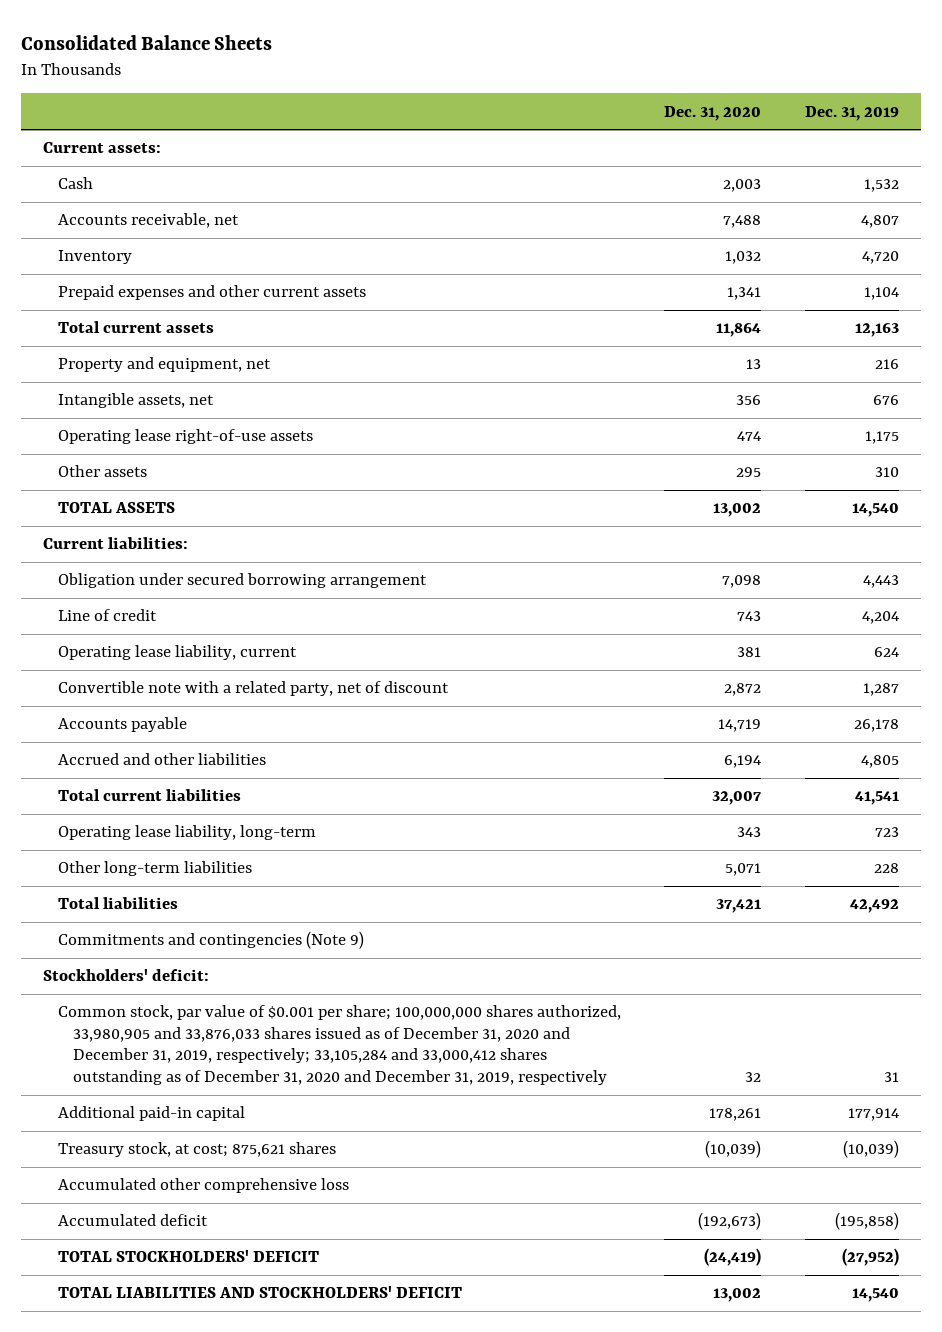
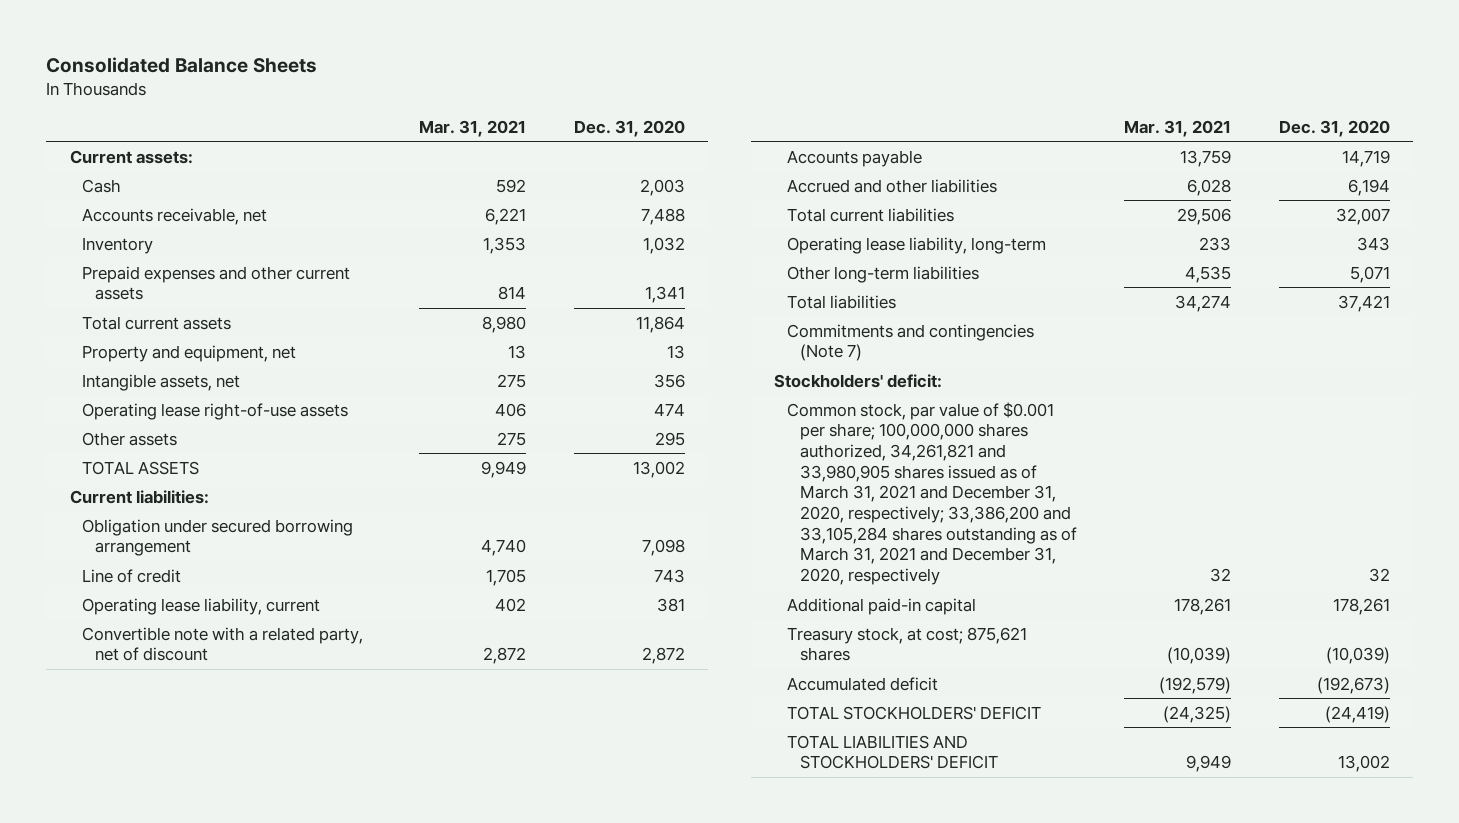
- | Dec. 31, 2020 | Dec. 31, 2019
+ | Mar. 31, 2021 | Dec. 31, 2020
- Commitments and contingencies (Note 9)
+ Commitments and contingencies (Note 7)
- Common stock, par value of $0.001 per share; 100,000,000 shares authorized, 33,980,905 and 33,876,033 shares issued as of December 31, 2020 and December 31, 2019, respectively; 33,105,284 and 33,000,412 shares outstanding as of December 31, 2020 and December 31, 2019, respectively | 32 | 31
+ Common stock, par value of $0.001 per share; 100,000,000 shares authorized, 34,261,821 and 33,980,905 shares issued as of March 31, 2021 and December 31, 2020, respectively; 33,386,200 and 33,105,284 shares outstanding as of March 31, 2021 and December 31, 2020, respectively | 32 | 32
- Accumulated other comprehensive loss

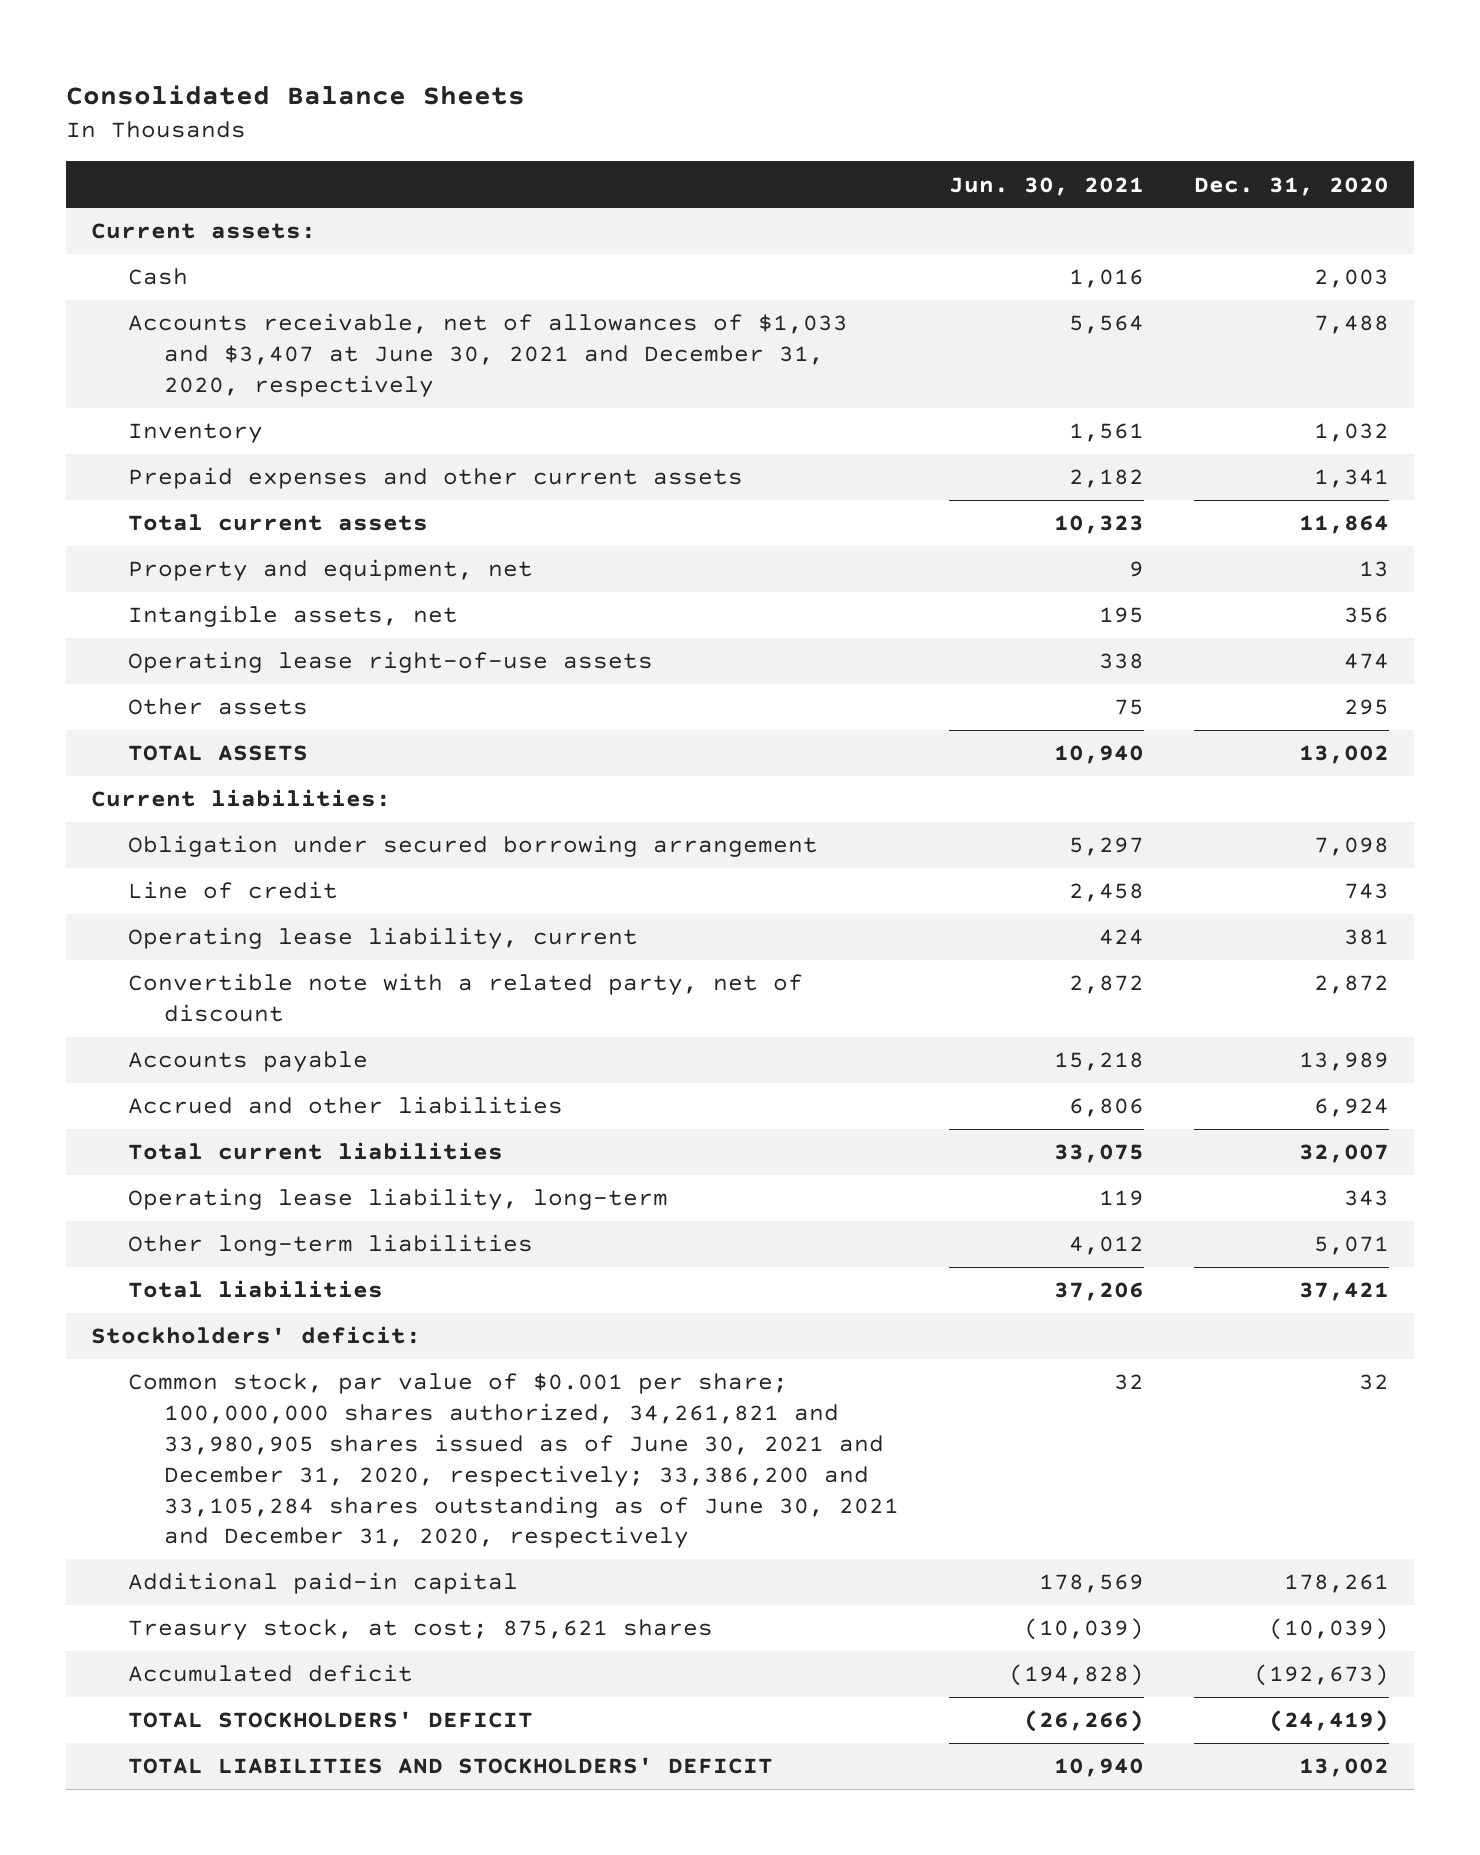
- | Mar. 31, 2021 | Dec. 31, 2020
+ | Jun. 30, 2021 | Dec. 31, 2020
- Accounts receivable, net | 6,221 | 7,488
+ Accounts receivable, net of allowances of $1,033 and $3,407 at June 30, 2021 and December 31, 2020, respectively | 5,564 | 7,488
- Accounts payable | 13,759 | 14,719
- Accrued and other liabilities | 6,028 | 6,194
+ Accounts payable | 15,218 | 13,989
+ Accrued and other liabilities | 6,806 | 6,924
- Commitments and contingencies (Note 7)
- Common stock, par value of $0.001 per share; 100,000,000 shares authorized, 34,261,821 and 33,980,905 shares issued as of March 31, 2021 and December 31, 2020, respectively; 33,386,200 and 33,105,284 shares outstanding as of March 31, 2021 and December 31, 2020, respectively | 32 | 32
+ Common stock, par value of $0.001 per share; 100,000,000 shares authorized, 34,261,821 and 33,980,905 shares issued as of June 30, 2021 and December 31, 2020, respectively; 33,386,200 and 33,105,284 shares outstanding as of June 30, 2021 and December 31, 2020, respectively | 32 | 32

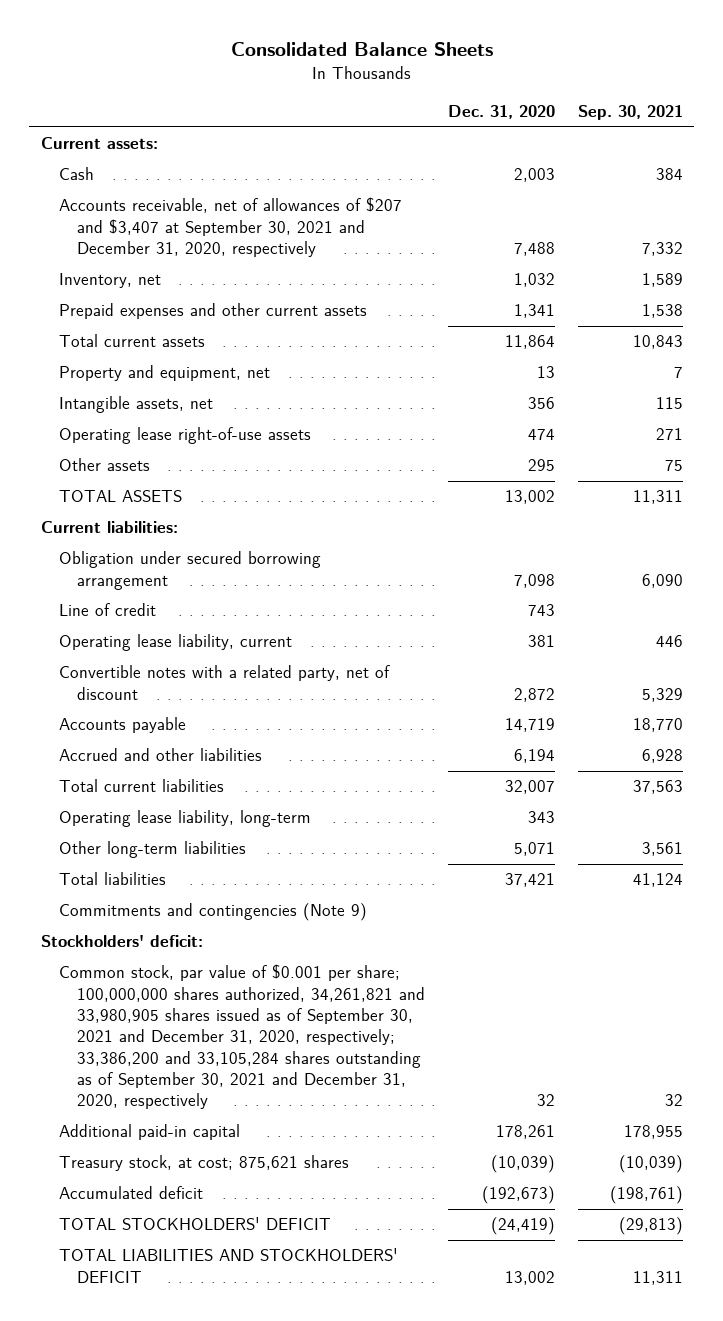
- | Jun. 30, 2021 | Dec. 31, 2020
+ | Dec. 31, 2020 | Sep. 30, 2021
- Accounts receivable, net of allowances of $1,033 and $3,407 at June 30, 2021 and December 31, 2020, respectively | 5,564 | 7,488
- Inventory | 1,561 | 1,032
+ Accounts receivable, net of allowances of $207 and $3,407 at September 30, 2021 and December 31, 2020, respectively | 7,488 | 7,332
+ Inventory, net | 1,032 | 1,589
- Convertible note with a related party, net of discount | 2,872 | 2,872
- Accounts payable | 15,218 | 13,989
- Accrued and other liabilities | 6,806 | 6,924
+ Convertible notes with a related party, net of discount | 2,872 | 5,329
+ Accounts payable | 14,719 | 18,770
+ Accrued and other liabilities | 6,194 | 6,928
+ Commitments and contingencies (Note 9)
- Common stock, par value of $0.001 per share; 100,000,000 shares authorized, 34,261,821 and 33,980,905 shares issued as of June 30, 2021 and December 31, 2020, respectively; 33,386,200 and 33,105,284 shares outstanding as of June 30, 2021 and December 31, 2020, respectively | 32 | 32
+ Common stock, par value of $0.001 per share; 100,000,000 shares authorized, 34,261,821 and 33,980,905 shares issued as of September 30, 2021 and December 31, 2020, respectively; 33,386,200 and 33,105,284 shares outstanding as of September 30, 2021 and December 31, 2020, respectively | 32 | 32

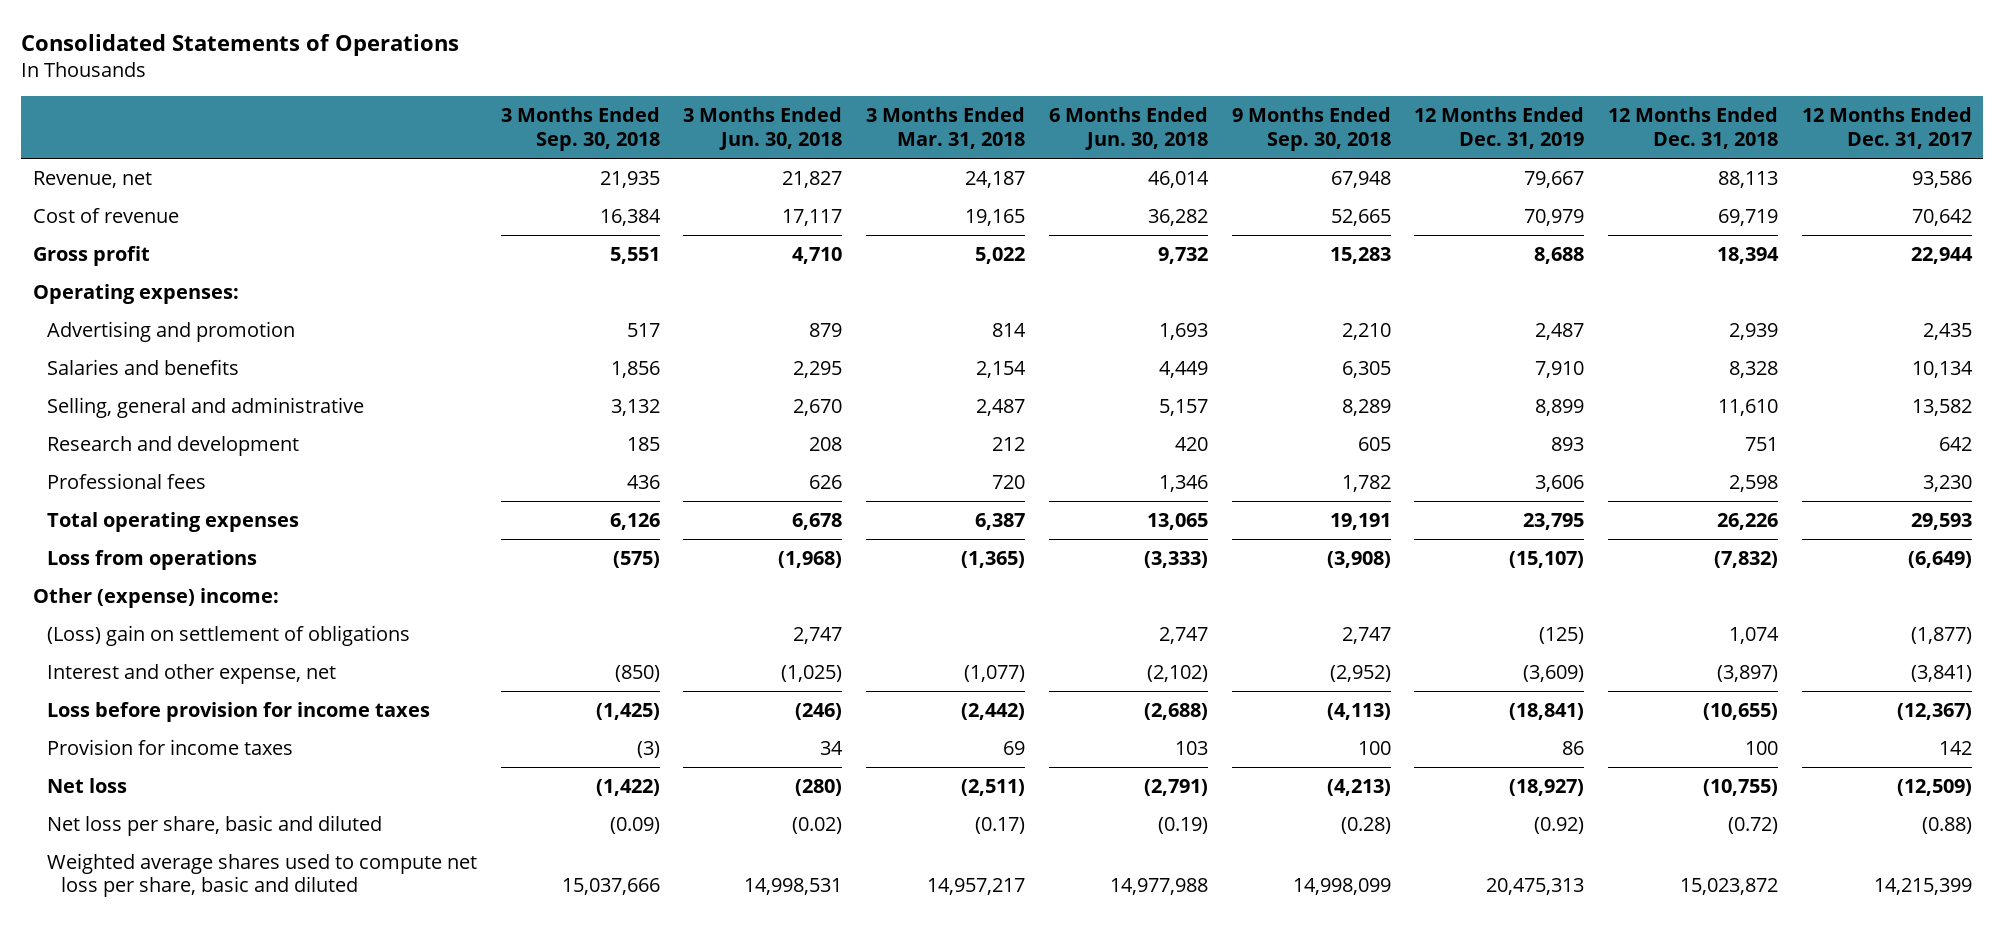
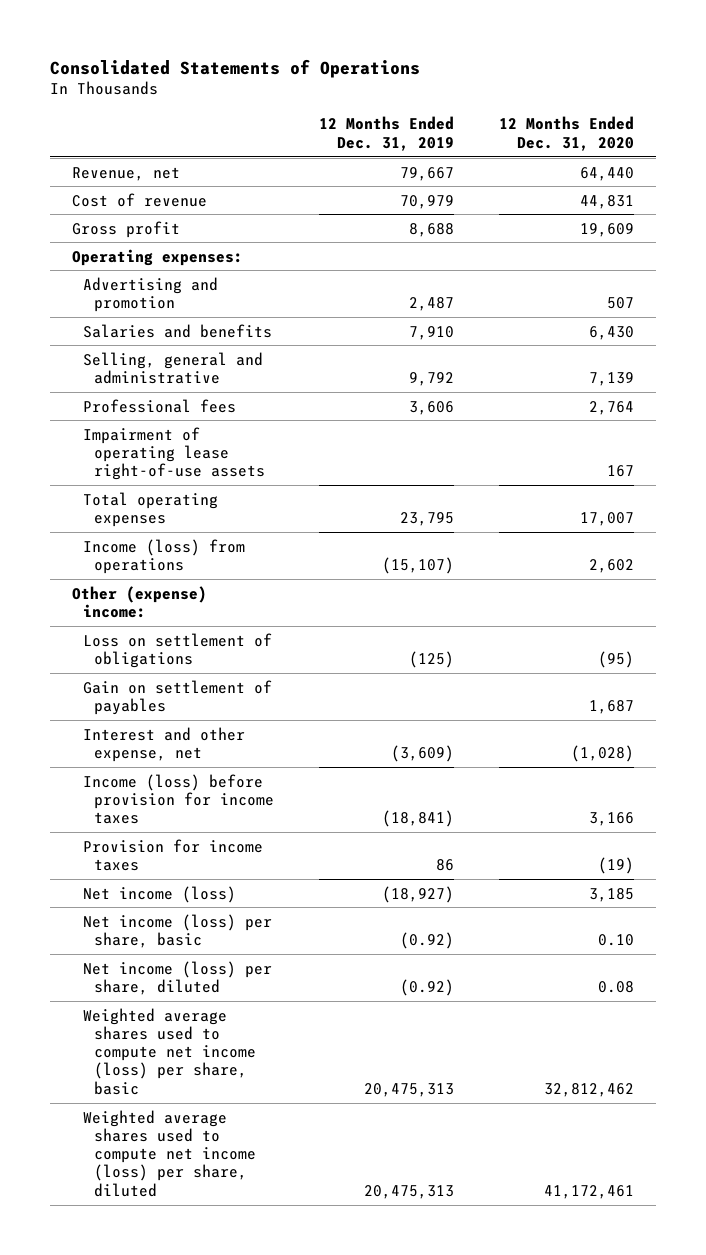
- | 3 Months Ended Sep. 30, 2018 | 3 Months Ended Jun. 30, 2018 | 3 Months Ended Mar. 31, 2018 | 6 Months Ended Jun. 30, 2018 | 9 Months Ended Sep. 30, 2018 | 12 Months Ended Dec. 31, 2019 | 12 Months Ended Dec. 31, 2018 | 12 Months Ended Dec. 31, 2017
+ | 12 Months Ended Dec. 31, 2019 | 12 Months Ended Dec. 31, 2020
- Selling, general and administrative | 3,132 | 2,670 | 2,487 | 5,157 | 8,289 | 8,899 | 11,610 | 13,582
- Research and development | 185 | 208 | 212 | 420 | 605 | 893 | 751 | 642
+ Selling, general and administrative | 9,792 | 7,139
+ Impairment of operating lease right-of-use assets | | 167
- Loss from operations | (575) | (1,968) | (1,365) | (3,333) | (3,908) | (15,107) | (7,832) | (6,649)
+ Income (loss) from operations | (15,107) | 2,602
- (Loss) gain on settlement of obligations | | 2,747 | | 2,747 | 2,747 | (125) | 1,074 | (1,877)
+ Loss on settlement of obligations | (125) | (95)
+ Gain on settlement of payables | | 1,687
- Loss before provision for income taxes | (1,425) | (246) | (2,442) | (2,688) | (4,113) | (18,841) | (10,655) | (12,367)
+ Income (loss) before provision for income taxes | (18,841) | 3,166
- Net loss | (1,422) | (280) | (2,511) | (2,791) | (4,213) | (18,927) | (10,755) | (12,509)
- Net loss per share, basic and diluted | (0.09) | (0.02) | (0.17) | (0.19) | (0.28) | (0.92) | (0.72) | (0.88)
- Weighted average shares used to compute net loss per share, basic and diluted | 15,037,666 | 14,998,531 | 14,957,217 | 14,977,988 | 14,998,099 | 20,475,313 | 15,023,872 | 14,215,399
+ Net income (loss) | (18,927) | 3,185
+ Net income (loss) per share, basic | (0.92) | 0.10
+ Net income (loss) per share, diluted | (0.92) | 0.08
+ Weighted average shares used to compute net income (loss) per share, basic | 20,475,313 | 32,812,462
+ Weighted average shares used to compute net income (loss) per share, diluted | 20,475,313 | 41,172,461

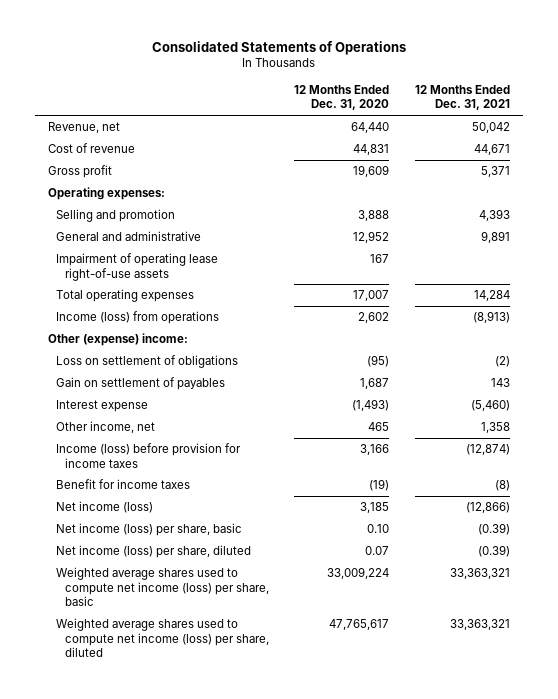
- | 12 Months Ended Dec. 31, 2019 | 12 Months Ended Dec. 31, 2020
+ | 12 Months Ended Dec. 31, 2020 | 12 Months Ended Dec. 31, 2021
- Advertising and promotion | 2,487 | 507
- Salaries and benefits | 7,910 | 6,430
- Selling, general and administrative | 9,792 | 7,139
- Professional fees | 3,606 | 2,764
+ Selling and promotion | 3,888 | 4,393
+ General and administrative | 12,952 | 9,891
- Interest and other expense, net | (3,609) | (1,028)
+ Interest expense | (1,493) | (5,460)
+ Other income, net | 465 | 1,358
- Provision for income taxes | 86 | (19)
+ Benefit for income taxes | (19) | (8)
- Net income (loss) per share, diluted | (0.92) | 0.08
- Weighted average shares used to compute net income (loss) per share, basic | 20,475,313 | 32,812,462
- Weighted average shares used to compute net income (loss) per share, diluted | 20,475,313 | 41,172,461
+ Net income (loss) per share, diluted | 0.07 | (0.39)
+ Weighted average shares used to compute net income (loss) per share, basic | 33,009,224 | 33,363,321
+ Weighted average shares used to compute net income (loss) per share, diluted | 47,765,617 | 33,363,321

